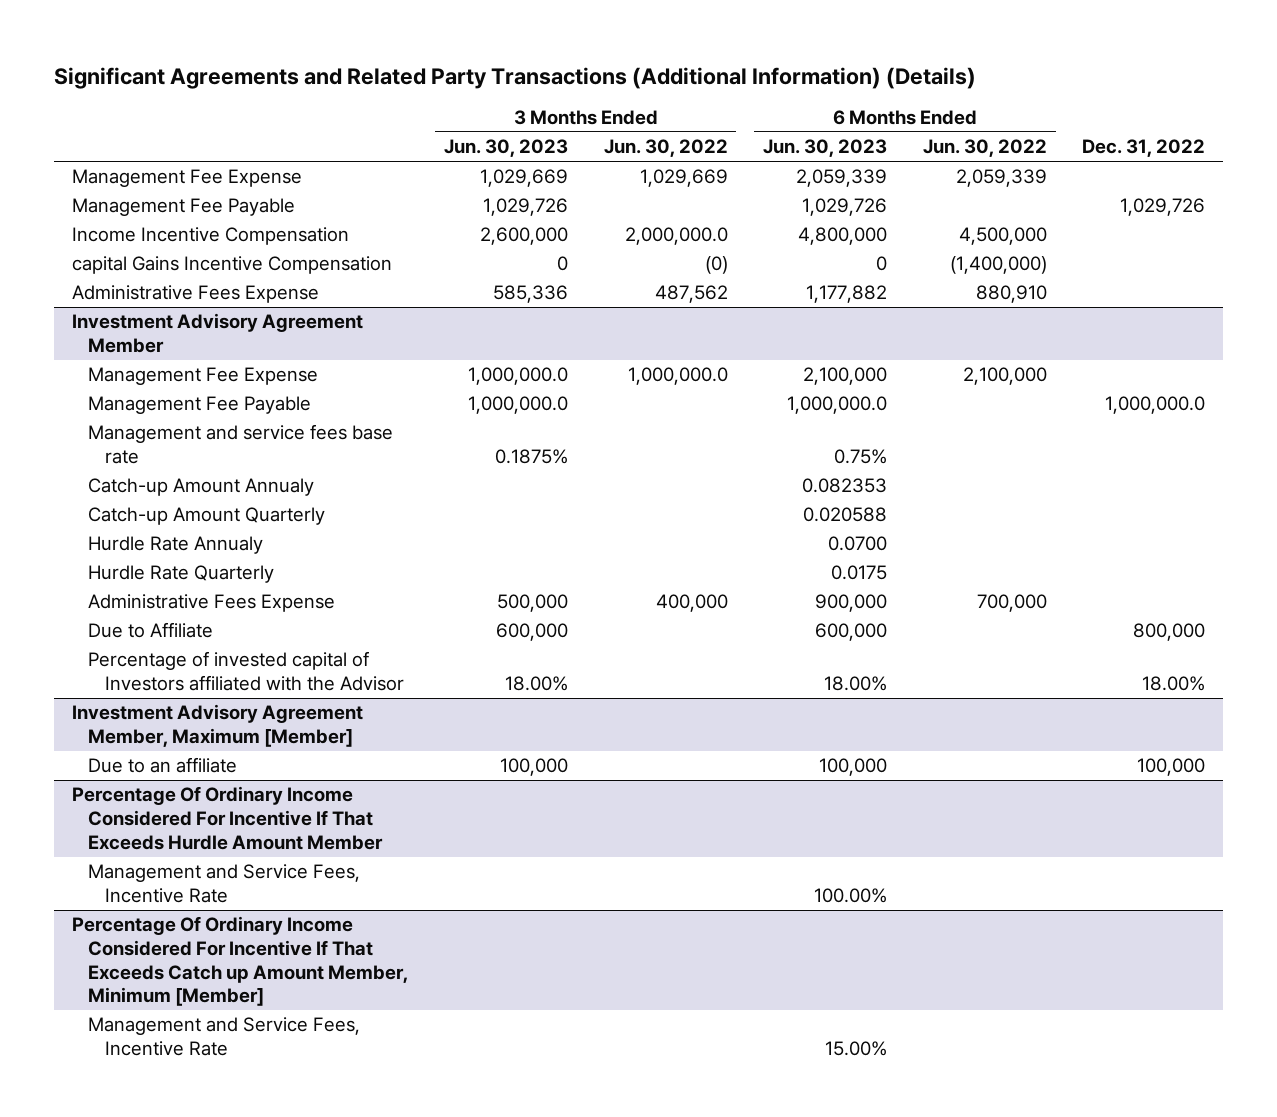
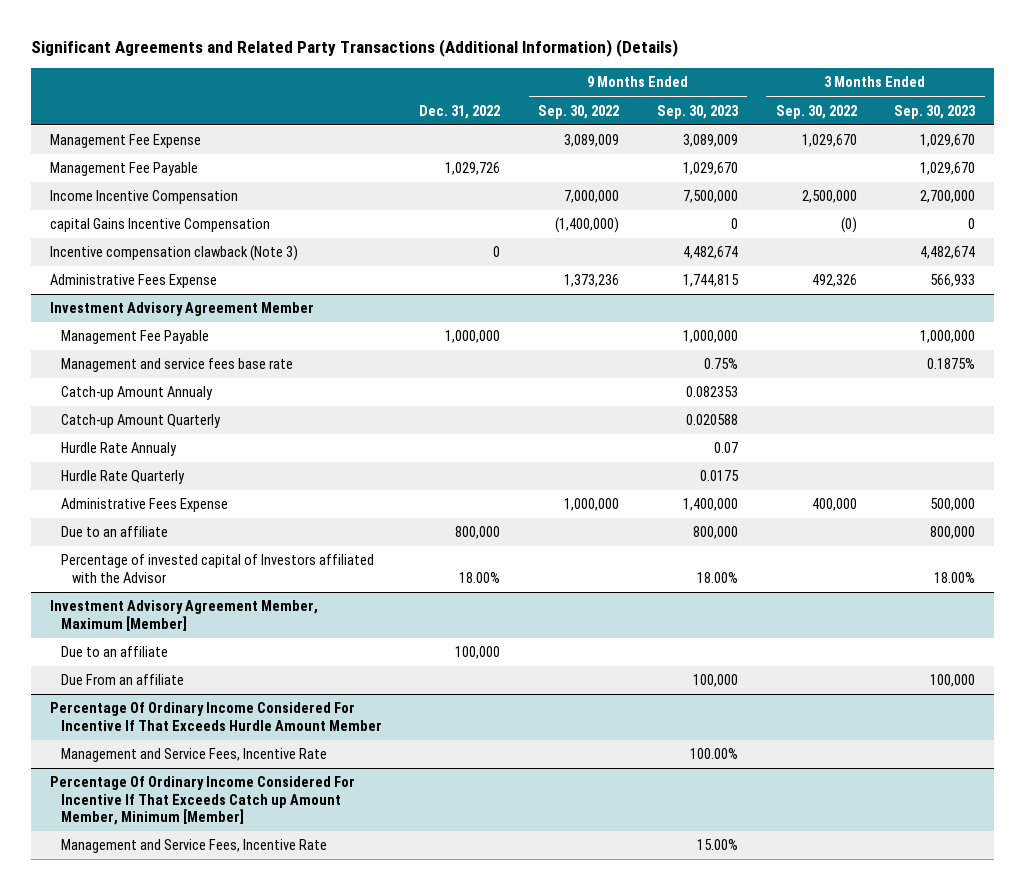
- | 3 Months Ended Jun. 30, 2023 | 3 Months Ended Jun. 30, 2022 | 6 Months Ended Jun. 30, 2023 | 6 Months Ended Jun. 30, 2022 | Dec. 31, 2022
+ | Dec. 31, 2022 | 9 Months Ended Sep. 30, 2022 | 9 Months Ended Sep. 30, 2023 | 3 Months Ended Sep. 30, 2022 | 3 Months Ended Sep. 30, 2023
+ Incentive compensation clawback (Note 3) | 0 | | 4,482,674 | | 4,482,674
@ Investment Advisory Agreement Member
- Management Fee Expense | 1,000,000.0 | 1,000,000.0 | 2,100,000 | 2,100,000 |
- Management Fee Payable | 1,000,000.0 | | 1,000,000.0 | | 1,000,000.0
+ Management Fee Payable | 1,000,000 | | 1,000,000 | | 1,000,000
- Due to Affiliate | 600,000 | | 600,000 | | 800,000
+ Due to an affiliate | 800,000 | | 800,000 | | 800,000
@ Investment Advisory Agreement Member, Maximum [Member]
+ Due From an affiliate | | | 100,000 | | 100,000

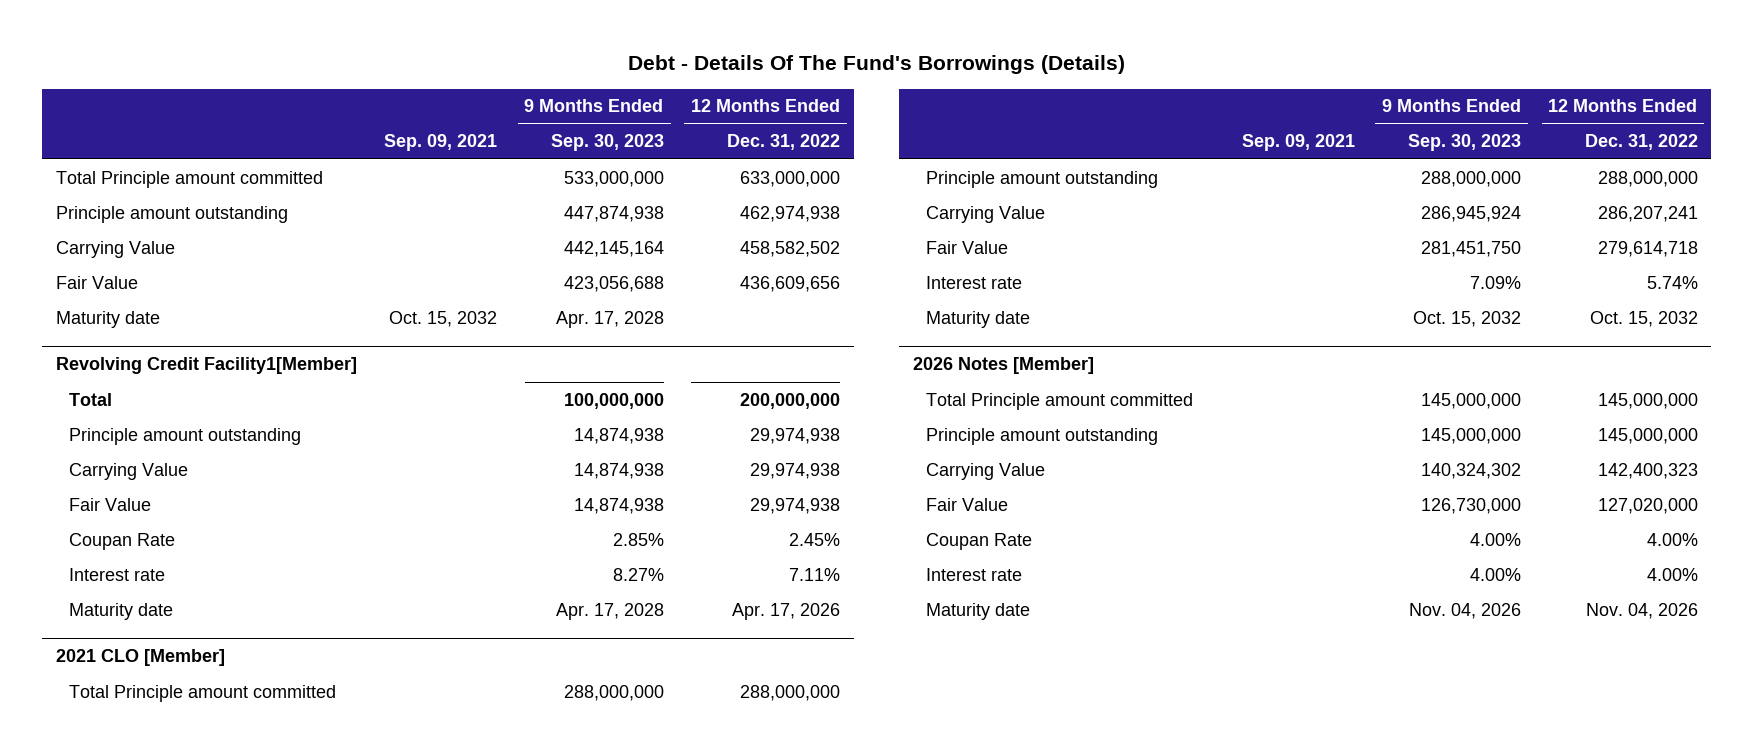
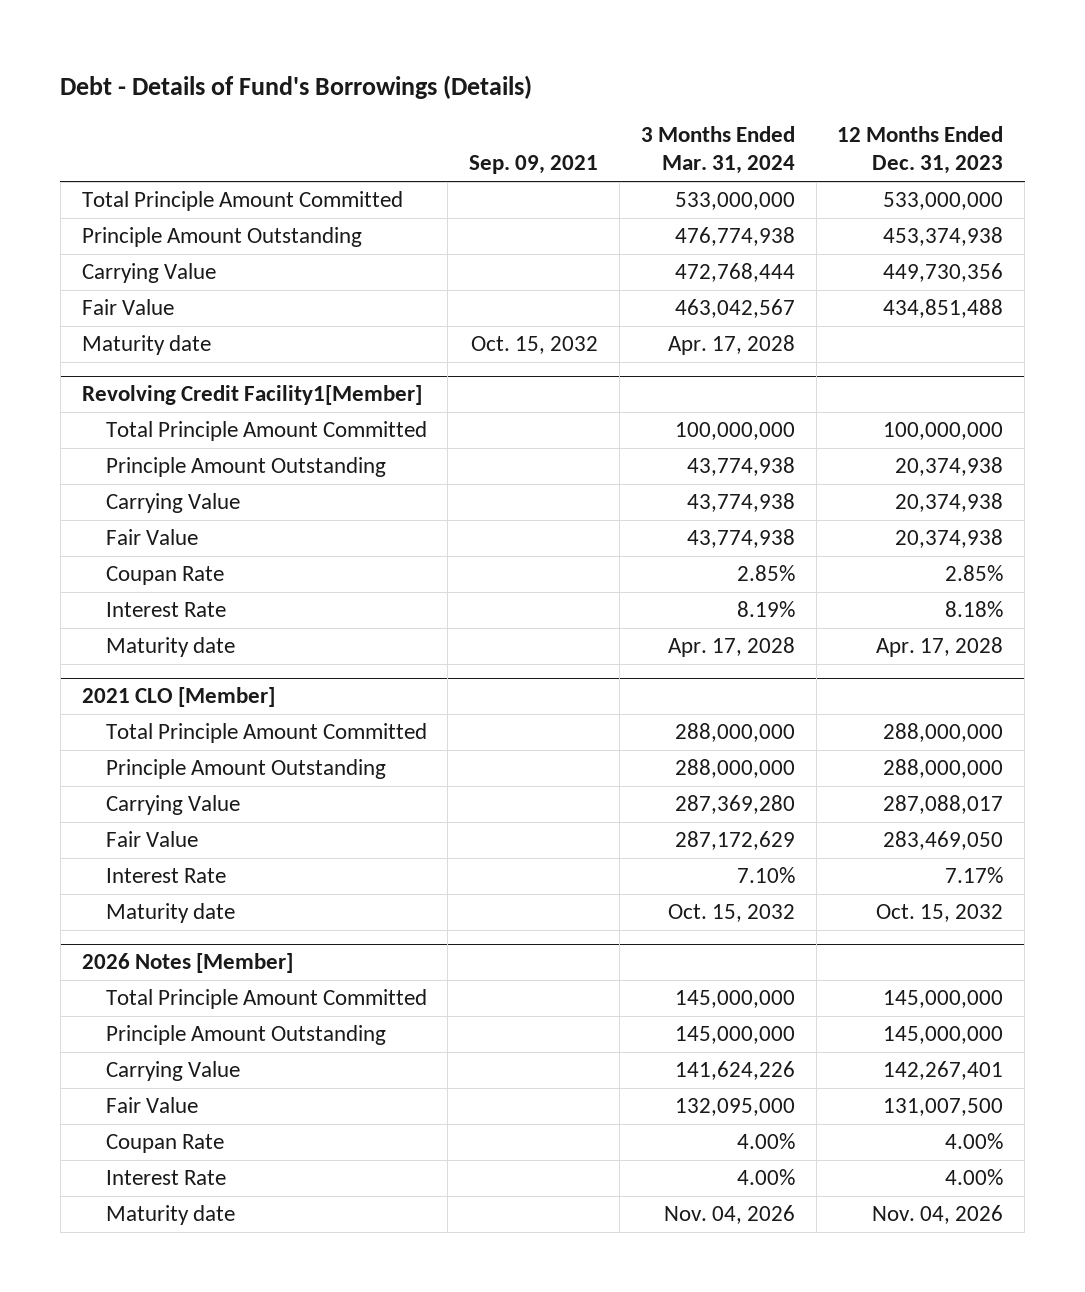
- Debt - Details Of The Fund's Borrowings (Details)
+ Debt - Details of Fund's Borrowings (Details)
- | Sep. 09, 2021 | 9 Months Ended Sep. 30, 2023 | 12 Months Ended Dec. 31, 2022
+ | Sep. 09, 2021 | 3 Months Ended Mar. 31, 2024 | 12 Months Ended Dec. 31, 2023
- Total Principle amount committed | | 533,000,000 | 633,000,000
- Principle amount outstanding | | 447,874,938 | 462,974,938
+ Total Principle Amount Committed | | 533,000,000 | 533,000,000
+ Principle Amount Outstanding | | 476,774,938 | 453,374,938
@ Revolving Credit Facility1[Member]
- Total | | 100,000,000 | 200,000,000
- Principle amount outstanding | | 14,874,938 | 29,974,938
+ Total Principle Amount Committed | | 100,000,000 | 100,000,000
+ Principle Amount Outstanding | | 43,774,938 | 20,374,938
- Interest rate | | 8.27% | 7.11%
+ Interest Rate | | 8.19% | 8.18%
@ 2021 CLO [Member]
- Total Principle amount committed | | 288,000,000 | 288,000,000
- Principle amount outstanding | | 288,000,000 | 288,000,000
+ Total Principle Amount Committed | | 288,000,000 | 288,000,000
+ Principle Amount Outstanding | | 288,000,000 | 288,000,000
- Interest rate | | 7.09% | 5.74%
+ Interest Rate | | 7.10% | 7.17%
@ 2026 Notes [Member]
- Total Principle amount committed | | 145,000,000 | 145,000,000
- Principle amount outstanding | | 145,000,000 | 145,000,000
+ Total Principle Amount Committed | | 145,000,000 | 145,000,000
+ Principle Amount Outstanding | | 145,000,000 | 145,000,000
- Interest rate | | 4.00% | 4.00%
+ Interest Rate | | 4.00% | 4.00%

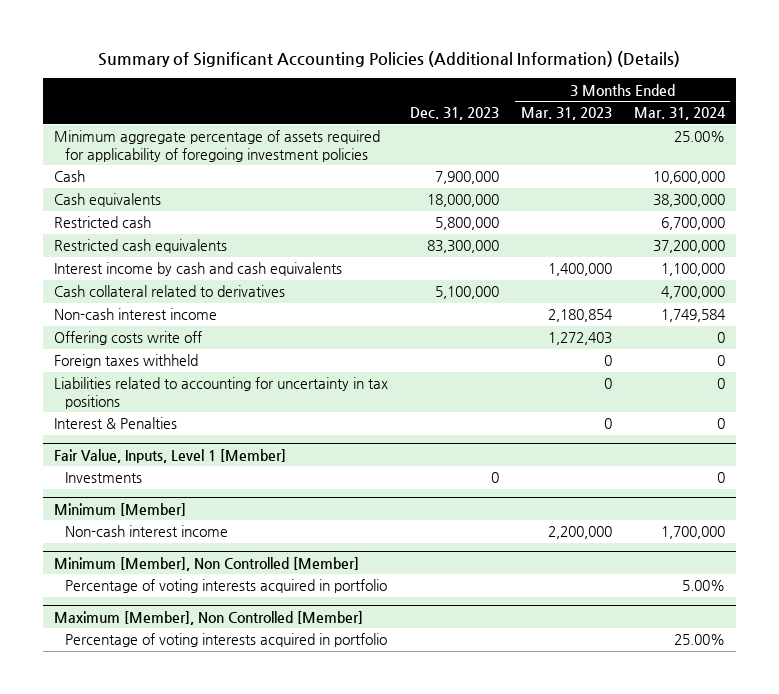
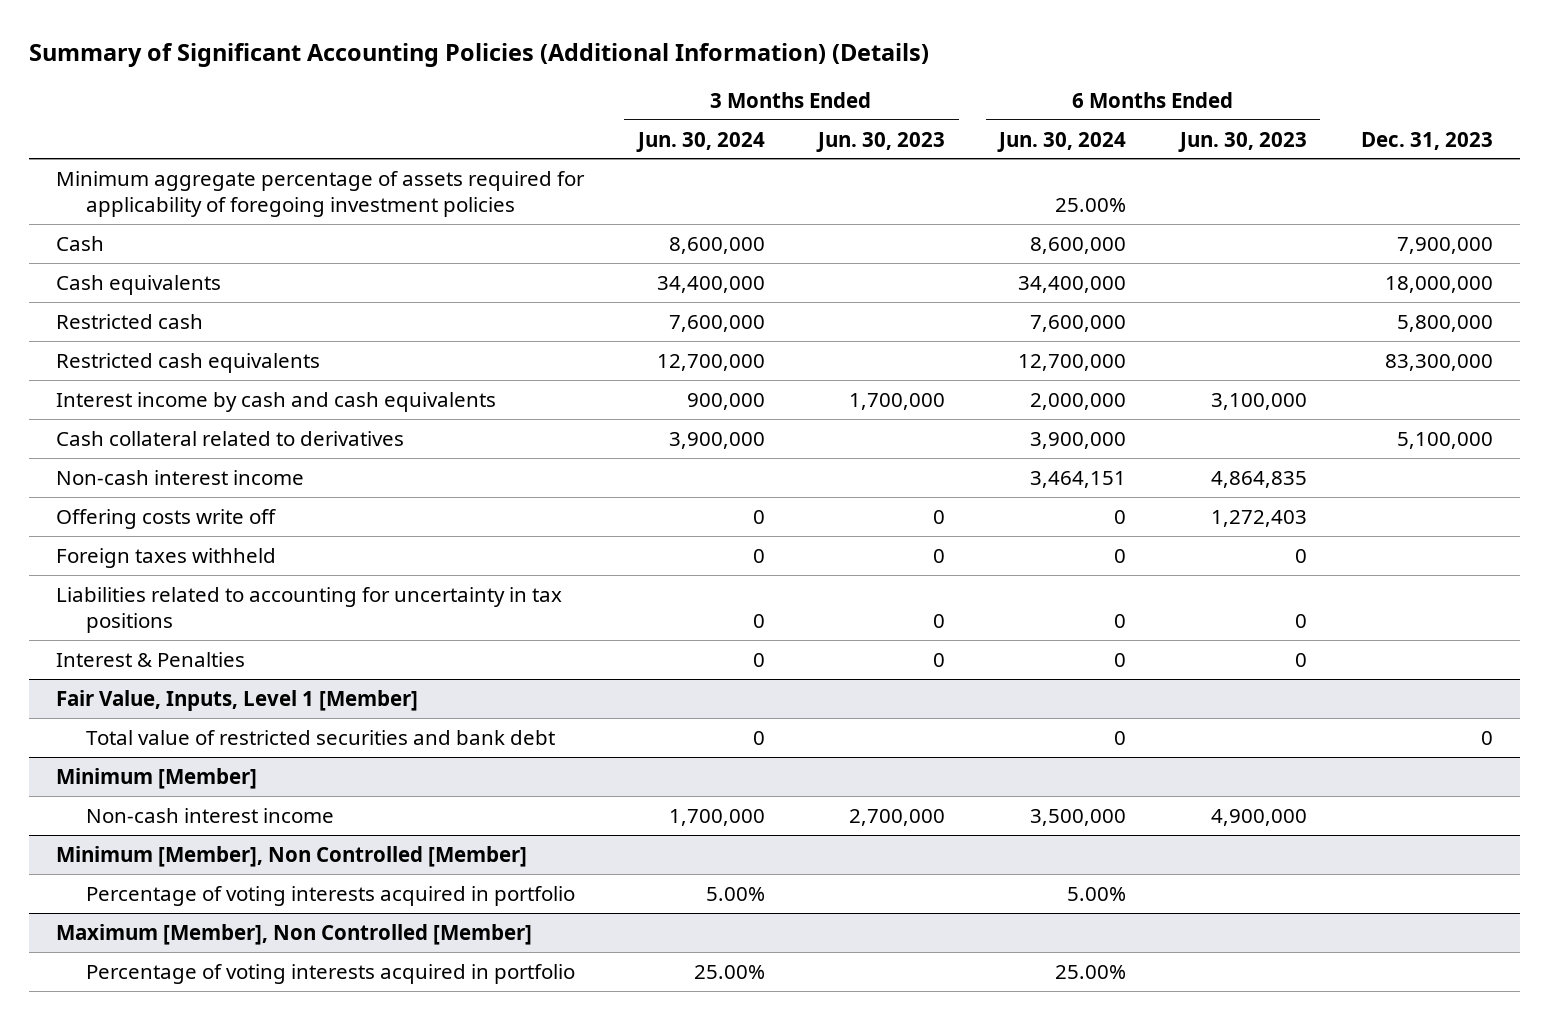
- | Dec. 31, 2023 | 3 Months Ended Mar. 31, 2023 | 3 Months Ended Mar. 31, 2024
+ | 3 Months Ended Jun. 30, 2024 | 3 Months Ended Jun. 30, 2023 | 6 Months Ended Jun. 30, 2024 | 6 Months Ended Jun. 30, 2023 | Dec. 31, 2023
@ Fair Value, Inputs, Level 1 [Member]
- Investments | 0 | | 0
+ Total value of restricted securities and bank debt | 0 | | 0 | | 0

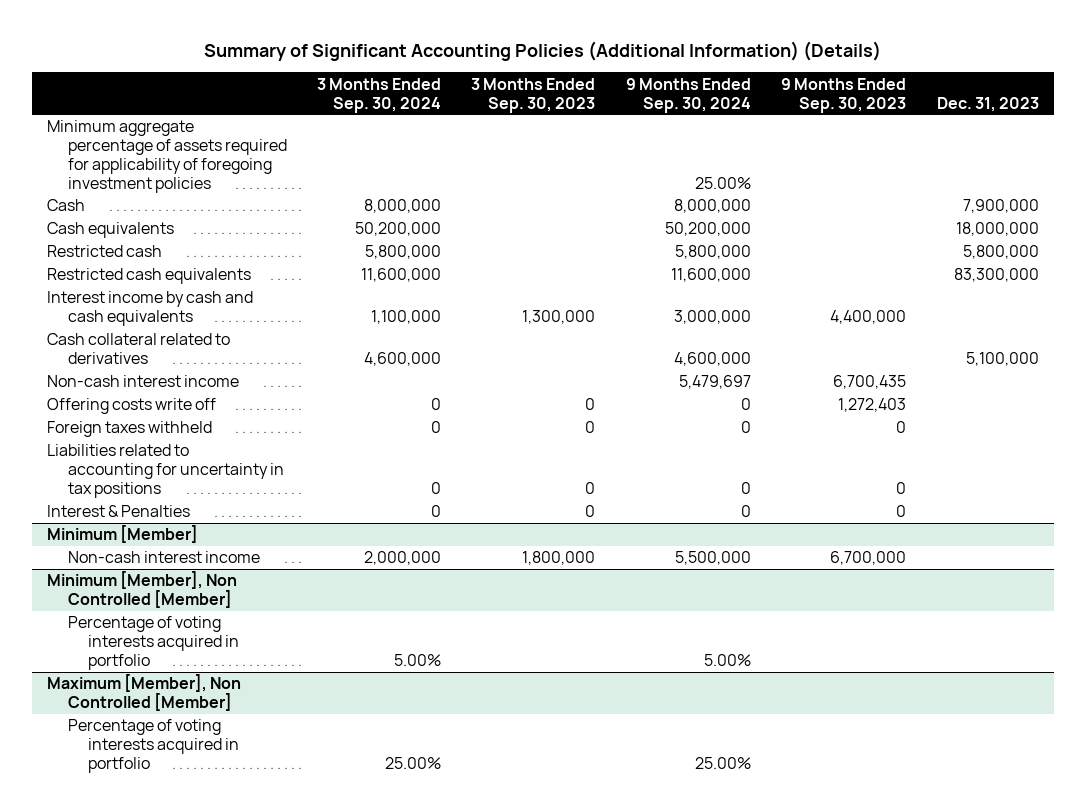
- | 3 Months Ended Jun. 30, 2024 | 3 Months Ended Jun. 30, 2023 | 6 Months Ended Jun. 30, 2024 | 6 Months Ended Jun. 30, 2023 | Dec. 31, 2023
+ | 3 Months Ended Sep. 30, 2024 | 3 Months Ended Sep. 30, 2023 | 9 Months Ended Sep. 30, 2024 | 9 Months Ended Sep. 30, 2023 | Dec. 31, 2023
- Fair Value, Inputs, Level 1 [Member]
- Total value of restricted securities and bank debt | 0 | | 0 | | 0

